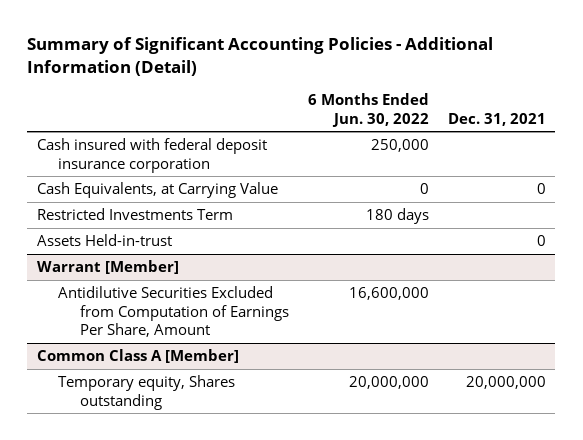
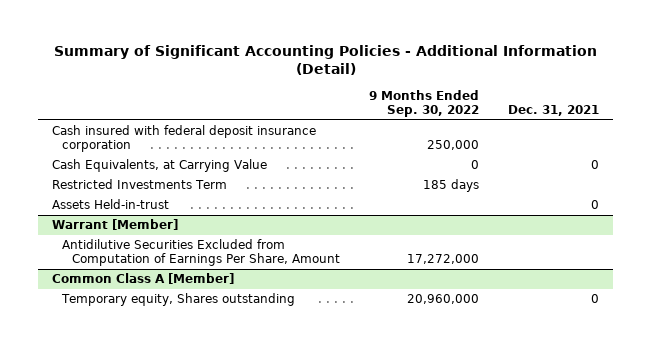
- | 6 Months Ended Jun. 30, 2022 | Dec. 31, 2021
+ | 9 Months Ended Sep. 30, 2022 | Dec. 31, 2021
@ Common Class A [Member]
- Temporary equity, Shares outstanding | 20,000,000 | 20,000,000
+ Temporary equity, Shares outstanding | 20,960,000 | 0

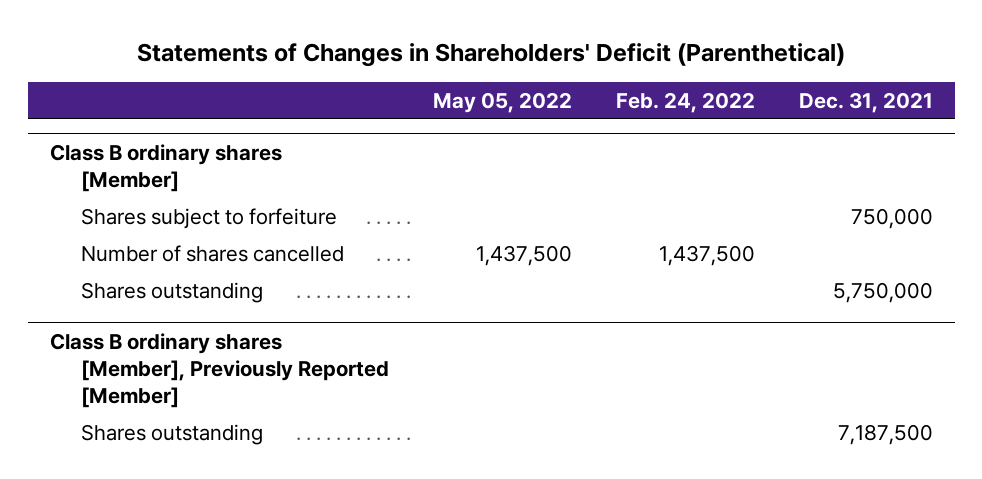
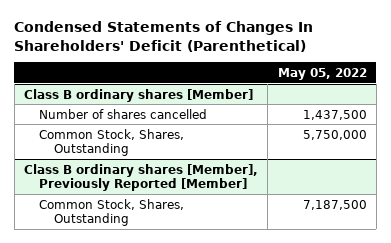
- Statements of Changes in Shareholders' Deficit (Parenthetical)
+ Condensed Statements of Changes In Shareholders' Deficit (Parenthetical)
- | May 05, 2022 | Feb. 24, 2022 | Dec. 31, 2021
+ | May 05, 2022
@ Class B ordinary shares [Member]
- Shares subject to forfeiture | | | 750,000
- Shares outstanding | | | 5,750,000
+ Common Stock, Shares, Outstanding | 5,750,000
@ Class B ordinary shares [Member], Previously Reported [Member]
- Shares outstanding | | | 7,187,500
+ Common Stock, Shares, Outstanding | 7,187,500

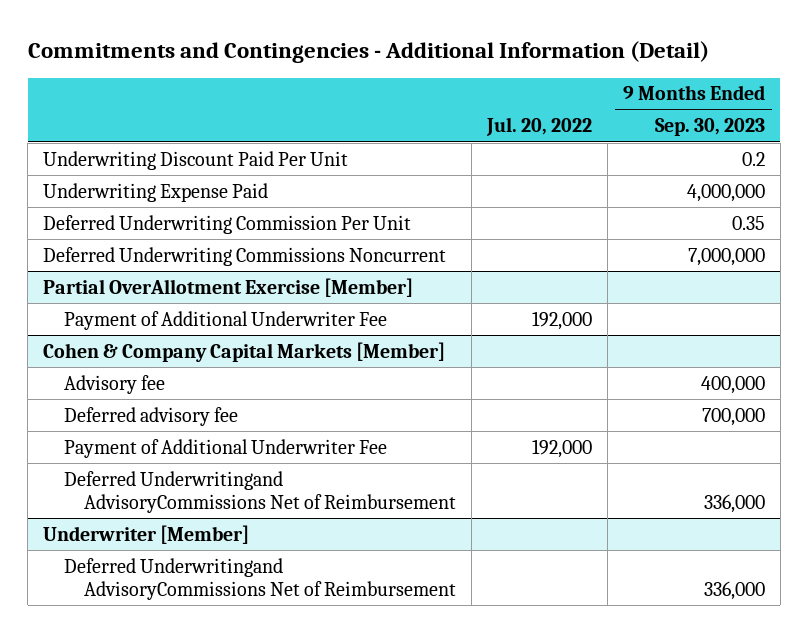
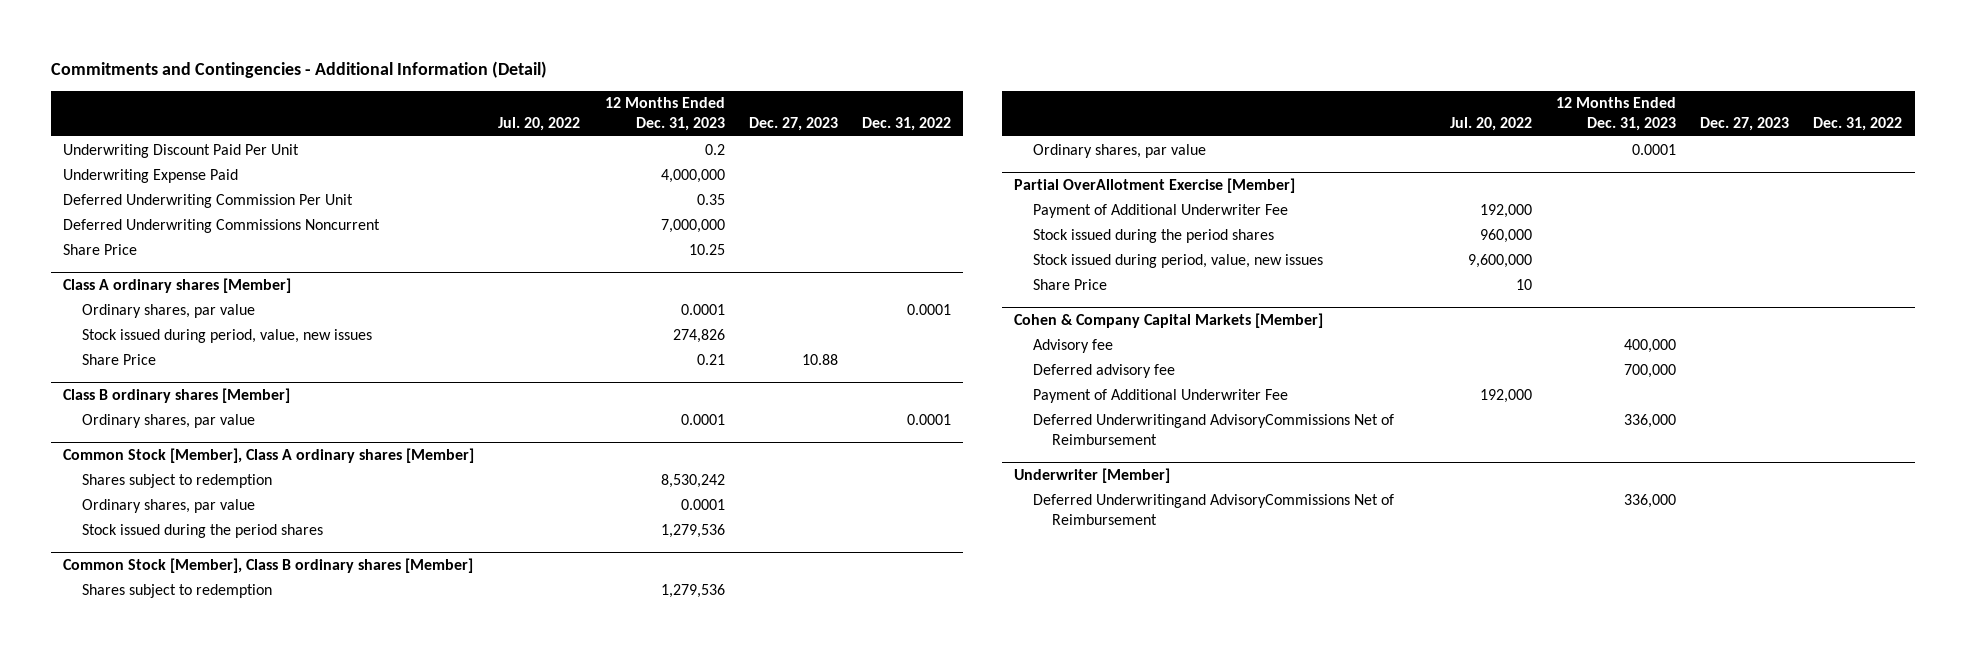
- | Jul. 20, 2022 | 9 Months Ended Sep. 30, 2023
+ | Jul. 20, 2022 | 12 Months Ended Dec. 31, 2023 | Dec. 27, 2023 | Dec. 31, 2022
+ Share Price | | 10.25 | |
+ Class A ordinary shares [Member]
+ Ordinary shares, par value | | 0.0001 | | 0.0001
+ Stock issued during period, value, new issues | | 274,826 | |
+ Share Price | | 0.21 | 10.88 |
+ Class B ordinary shares [Member]
+ Ordinary shares, par value | | 0.0001 | | 0.0001
+ Common Stock [Member], Class A ordinary shares [Member]
+ Shares subject to redemption | | 8,530,242 | |
+ Ordinary shares, par value | | 0.0001 | |
+ Stock issued during the period shares | | 1,279,536 | |
+ Common Stock [Member], Class B ordinary shares [Member]
+ Shares subject to redemption | | 1,279,536 | |
+ Ordinary shares, par value | | 0.0001 | |
@ Partial OverAllotment Exercise [Member]
+ Stock issued during the period shares | 960,000 | | |
+ Stock issued during period, value, new issues | 9,600,000 | | |
+ Share Price | 10 | | |

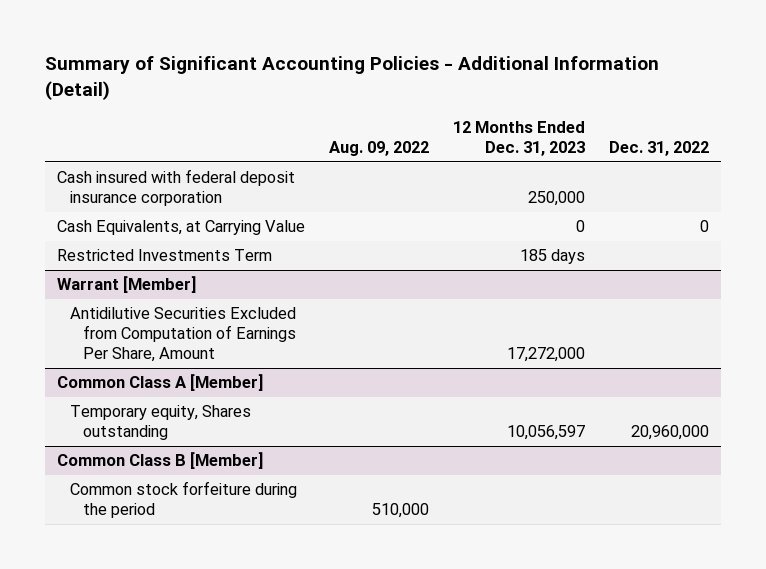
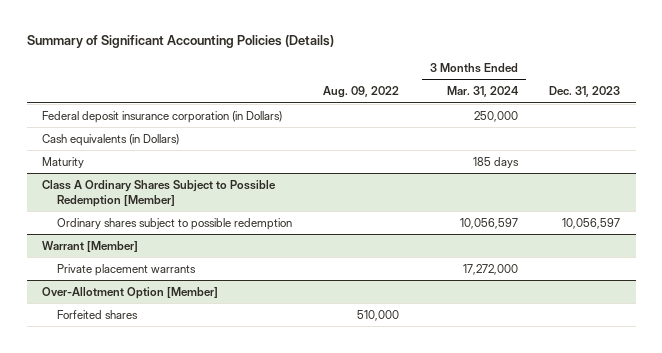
- Summary of Significant Accounting Policies - Additional Information (Detail)
+ Summary of Significant Accounting Policies (Details)
- | Aug. 09, 2022 | 12 Months Ended Dec. 31, 2023 | Dec. 31, 2022
+ | Aug. 09, 2022 | 3 Months Ended Mar. 31, 2024 | Dec. 31, 2023
- Cash insured with federal deposit insurance corporation | | 250,000 |
- Cash Equivalents, at Carrying Value | | 0 | 0
- Restricted Investments Term | | 185 days |
+ Federal deposit insurance corporation (in Dollars) | | 250,000 |
+ Cash equivalents (in Dollars)
+ Maturity | | 185 days |
+ Class A Ordinary Shares Subject to Possible Redemption [Member]
+ Ordinary shares subject to possible redemption | | 10,056,597 | 10,056,597
@ Warrant [Member]
- Antidilutive Securities Excluded from Computation of Earnings Per Share, Amount | | 17,272,000 |
- Common Class A [Member]
- Temporary equity, Shares outstanding | | 10,056,597 | 20,960,000
- Common Class B [Member]
- Common stock forfeiture during the period | 510,000 | |
@ Warrant [Member]
+ Private placement warrants | | 17,272,000 |
+ Over-Allotment Option [Member]
+ Forfeited shares | 510,000 | |

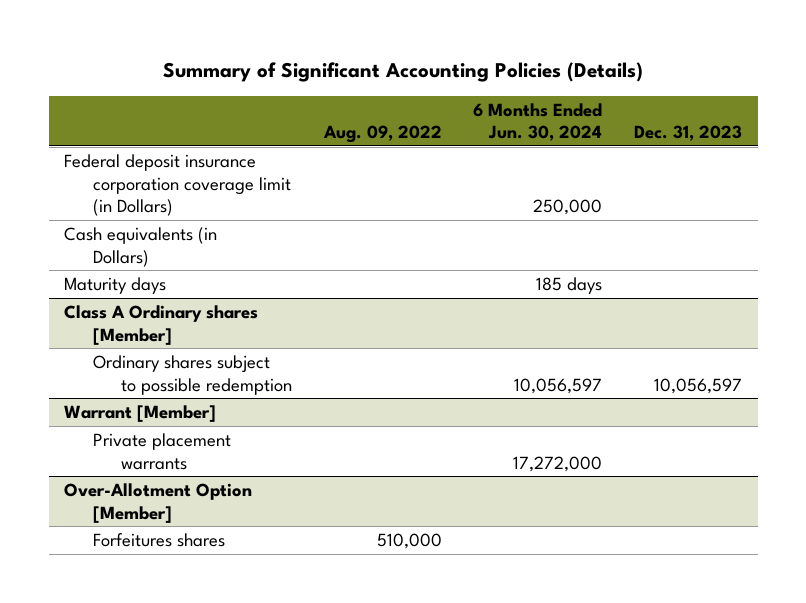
- | Aug. 09, 2022 | 3 Months Ended Mar. 31, 2024 | Dec. 31, 2023
+ | Aug. 09, 2022 | 6 Months Ended Jun. 30, 2024 | Dec. 31, 2023
- Federal deposit insurance corporation (in Dollars) | | 250,000 |
+ Federal deposit insurance corporation coverage limit (in Dollars) | | 250,000 |
- Maturity | | 185 days |
- Class A Ordinary Shares Subject to Possible Redemption [Member]
+ Maturity days | | 185 days |
+ Class A Ordinary shares [Member]
@ Over-Allotment Option [Member]
- Forfeited shares | 510,000 | |
+ Forfeitures shares | 510,000 | |

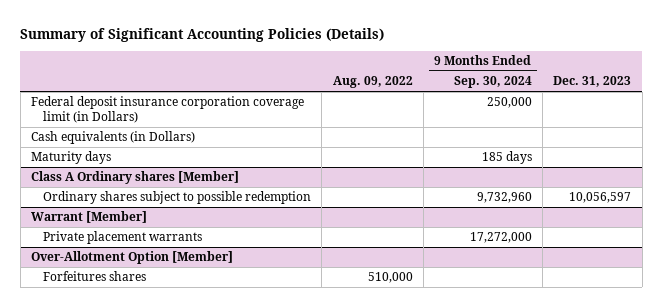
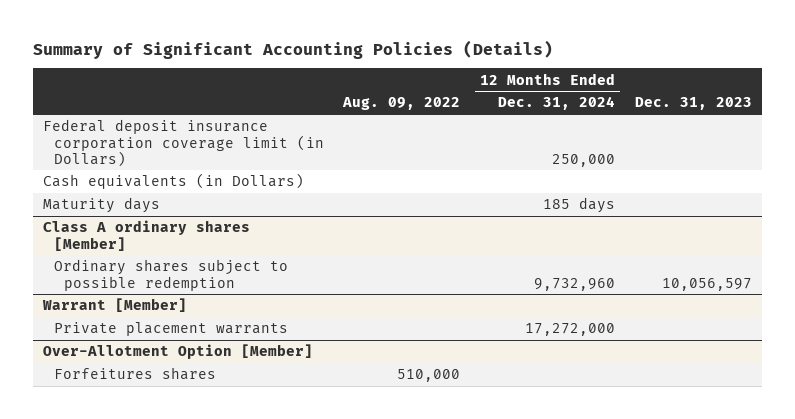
- | Aug. 09, 2022 | 9 Months Ended Sep. 30, 2024 | Dec. 31, 2023
+ | Aug. 09, 2022 | 12 Months Ended Dec. 31, 2024 | Dec. 31, 2023
- Class A Ordinary shares [Member]
+ Class A ordinary shares [Member]

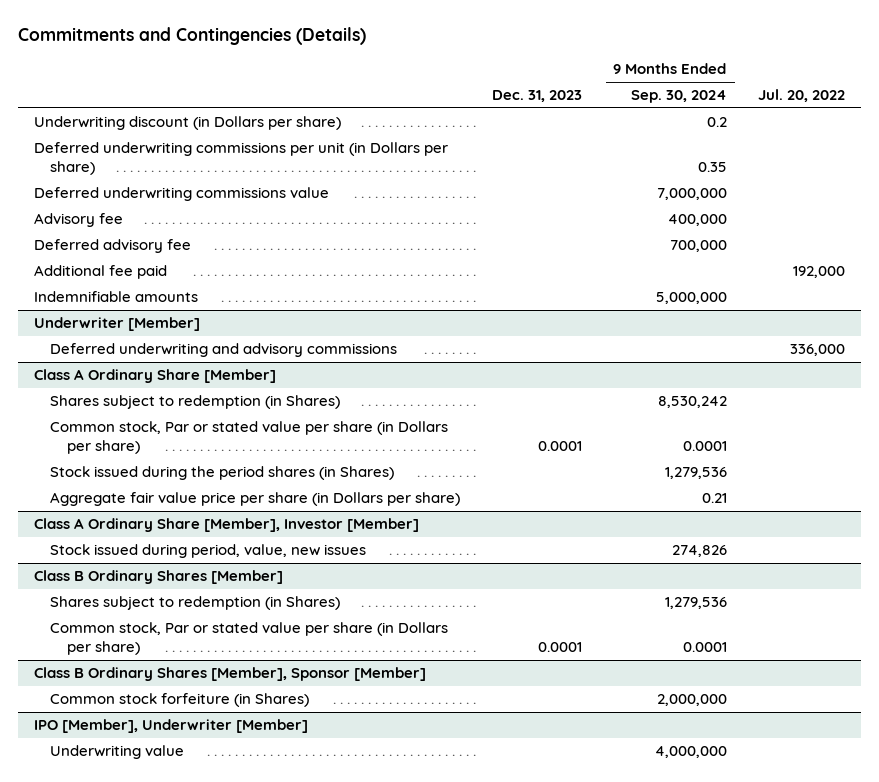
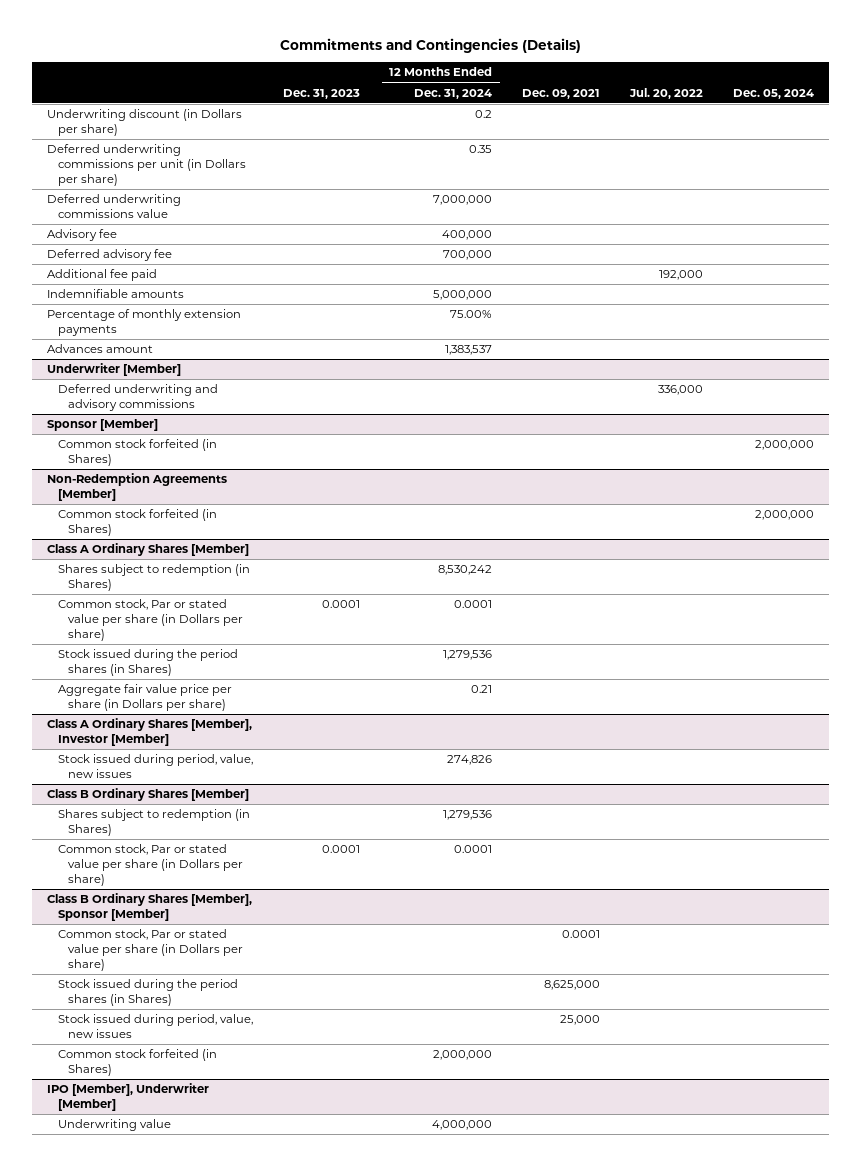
- | Dec. 31, 2023 | 9 Months Ended Sep. 30, 2024 | Jul. 20, 2022
+ | Dec. 31, 2023 | 12 Months Ended Dec. 31, 2024 | Dec. 09, 2021 | Jul. 20, 2022 | Dec. 05, 2024
+ Percentage of monthly extension payments | | 75.00% | | |
+ Advances amount | | 1,383,537 | | |
- Class A Ordinary Share [Member]
+ Sponsor [Member]
+ Common stock forfeited (in Shares) | | | | | 2,000,000
+ Non-Redemption Agreements [Member]
+ Common stock forfeited (in Shares) | | | | | 2,000,000
+ Class A Ordinary Shares [Member]
- Class A Ordinary Share [Member], Investor [Member]
+ Class A Ordinary Shares [Member], Investor [Member]
@ Class B Ordinary Shares [Member], Sponsor [Member]
- Common stock forfeiture (in Shares) | | 2,000,000 |
+ Common stock, Par or stated value per share (in Dollars per share) | | | 0.0001 | |
+ Stock issued during the period shares (in Shares) | | | 8,625,000 | |
+ Stock issued during period, value, new issues | | | 25,000 | |
+ Common stock forfeited (in Shares) | | 2,000,000 | | |

